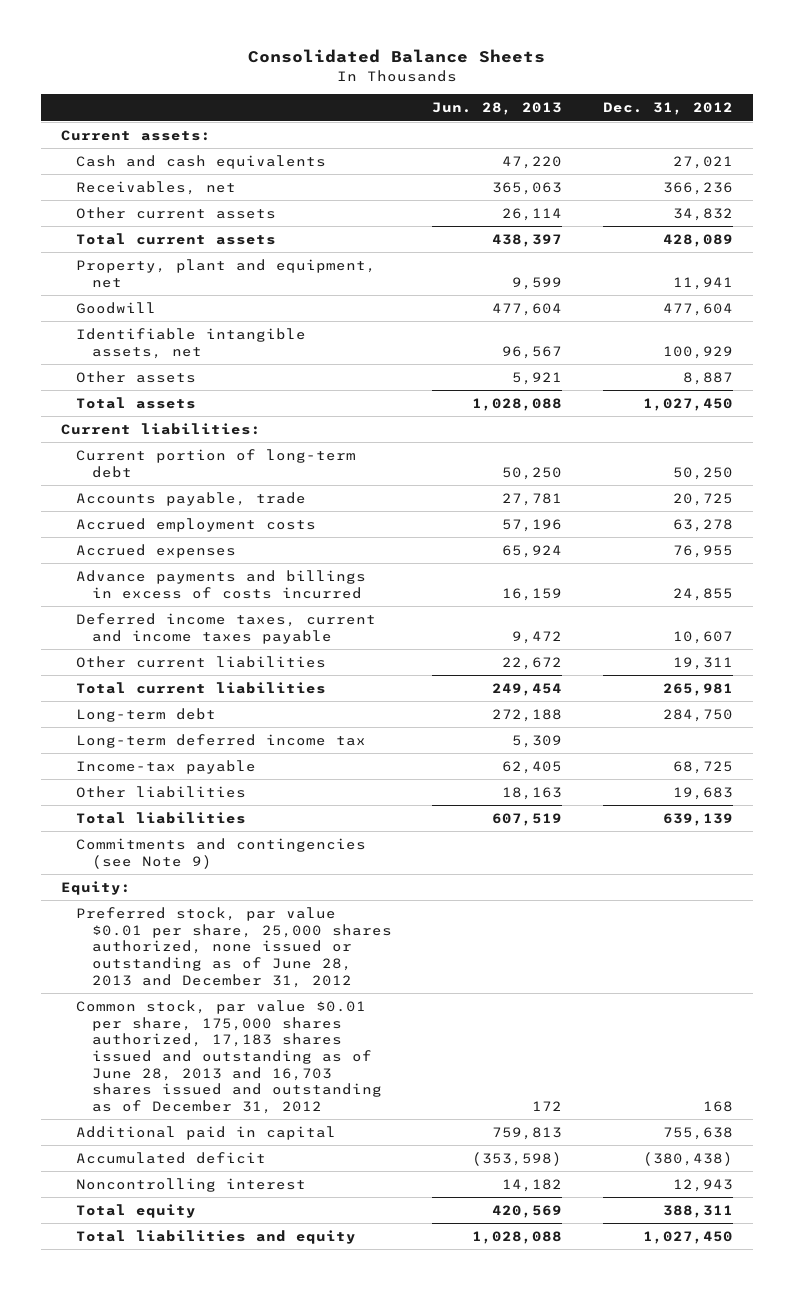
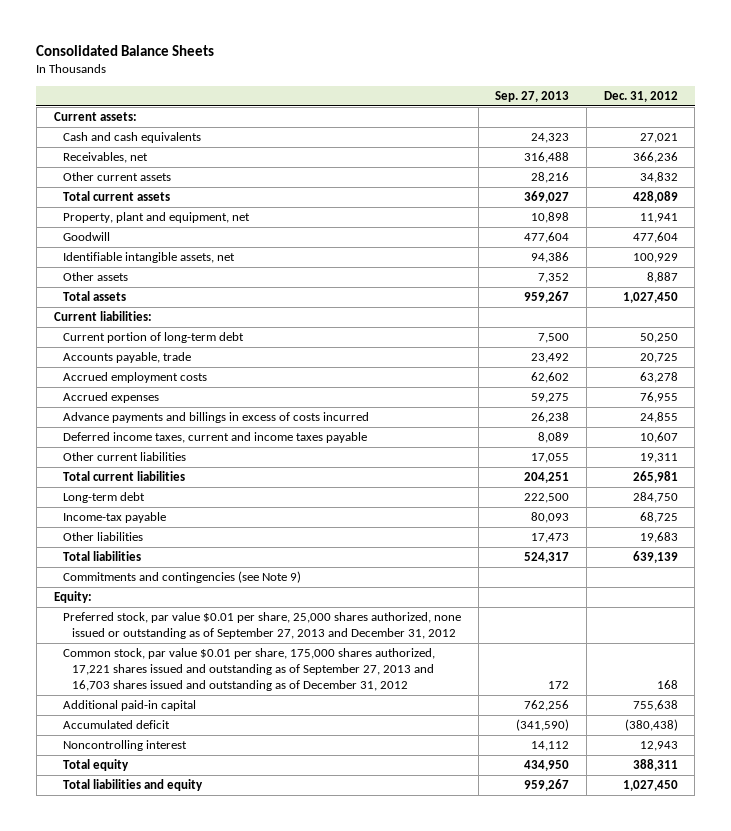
- | Jun. 28, 2013 | Dec. 31, 2012
+ | Sep. 27, 2013 | Dec. 31, 2012
- Long-term deferred income tax | 5,309 |
- Preferred stock, par value $0.01 per share, 25,000 shares authorized, none issued or outstanding as of June 28, 2013 and December 31, 2012
- Common stock, par value $0.01 per share, 175,000 shares authorized, 17,183 shares issued and outstanding as of June 28, 2013 and 16,703 shares issued and outstanding as of December 31, 2012 | 172 | 168
- Additional paid in capital | 759,813 | 755,638
+ Preferred stock, par value $0.01 per share, 25,000 shares authorized, none issued or outstanding as of September 27, 2013 and December 31, 2012
+ Common stock, par value $0.01 per share, 175,000 shares authorized, 17,221 shares issued and outstanding as of September 27, 2013 and 16,703 shares issued and outstanding as of December 31, 2012 | 172 | 168
+ Additional paid-in capital | 762,256 | 755,638

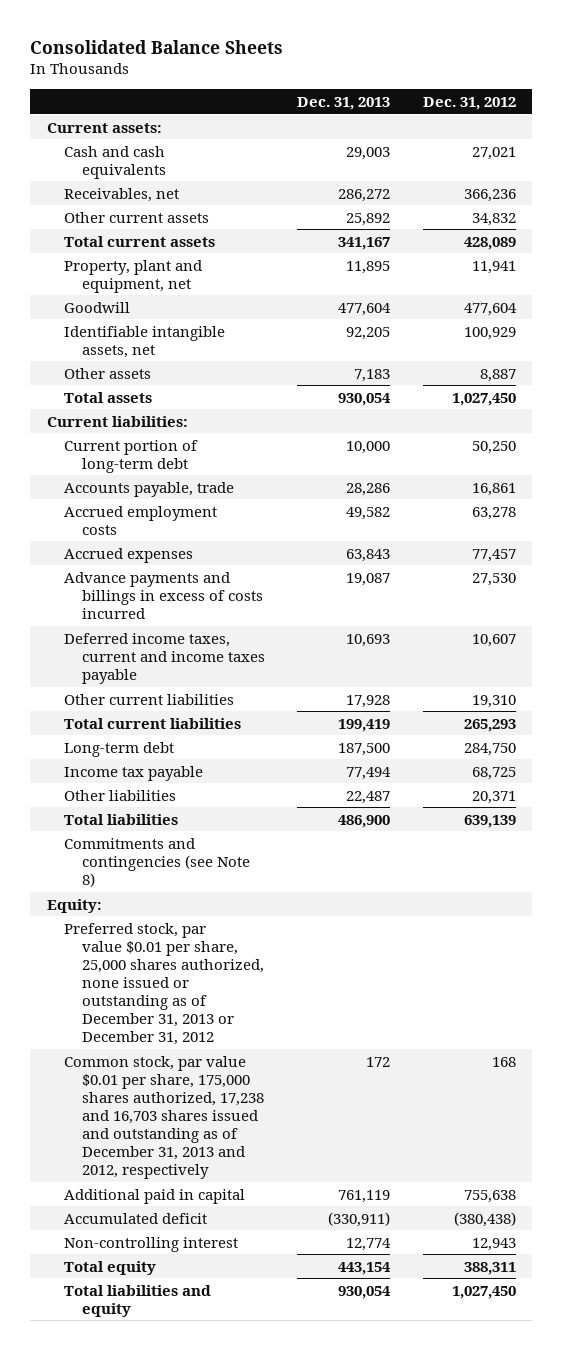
- | Sep. 27, 2013 | Dec. 31, 2012
+ | Dec. 31, 2013 | Dec. 31, 2012
- Accounts payable, trade | 23,492 | 20,725
+ Accounts payable, trade | 28,286 | 16,861
- Accrued expenses | 59,275 | 76,955
- Advance payments and billings in excess of costs incurred | 26,238 | 24,855
+ Accrued expenses | 63,843 | 77,457
+ Advance payments and billings in excess of costs incurred | 19,087 | 27,530
- Other current liabilities | 17,055 | 19,311
- Total current liabilities | 204,251 | 265,981
+ Other current liabilities | 17,928 | 19,310
+ Total current liabilities | 199,419 | 265,293
- Income-tax payable | 80,093 | 68,725
- Other liabilities | 17,473 | 19,683
+ Income tax payable | 77,494 | 68,725
+ Other liabilities | 22,487 | 20,371
- Commitments and contingencies (see Note 9)
+ Commitments and contingencies (see Note 8)
- Preferred stock, par value $0.01 per share, 25,000 shares authorized, none issued or outstanding as of September 27, 2013 and December 31, 2012
- Common stock, par value $0.01 per share, 175,000 shares authorized, 17,221 shares issued and outstanding as of September 27, 2013 and 16,703 shares issued and outstanding as of December 31, 2012 | 172 | 168
- Additional paid-in capital | 762,256 | 755,638
+ Preferred stock, par value $0.01 per share, 25,000 shares authorized, none issued or outstanding as of December 31, 2013 or December 31, 2012
+ Common stock, par value $0.01 per share, 175,000 shares authorized, 17,238 and 16,703 shares issued and outstanding as of December 31, 2013 and 2012, respectively | 172 | 168
+ Additional paid in capital | 761,119 | 755,638
- Noncontrolling interest | 14,112 | 12,943
+ Non-controlling interest | 12,774 | 12,943

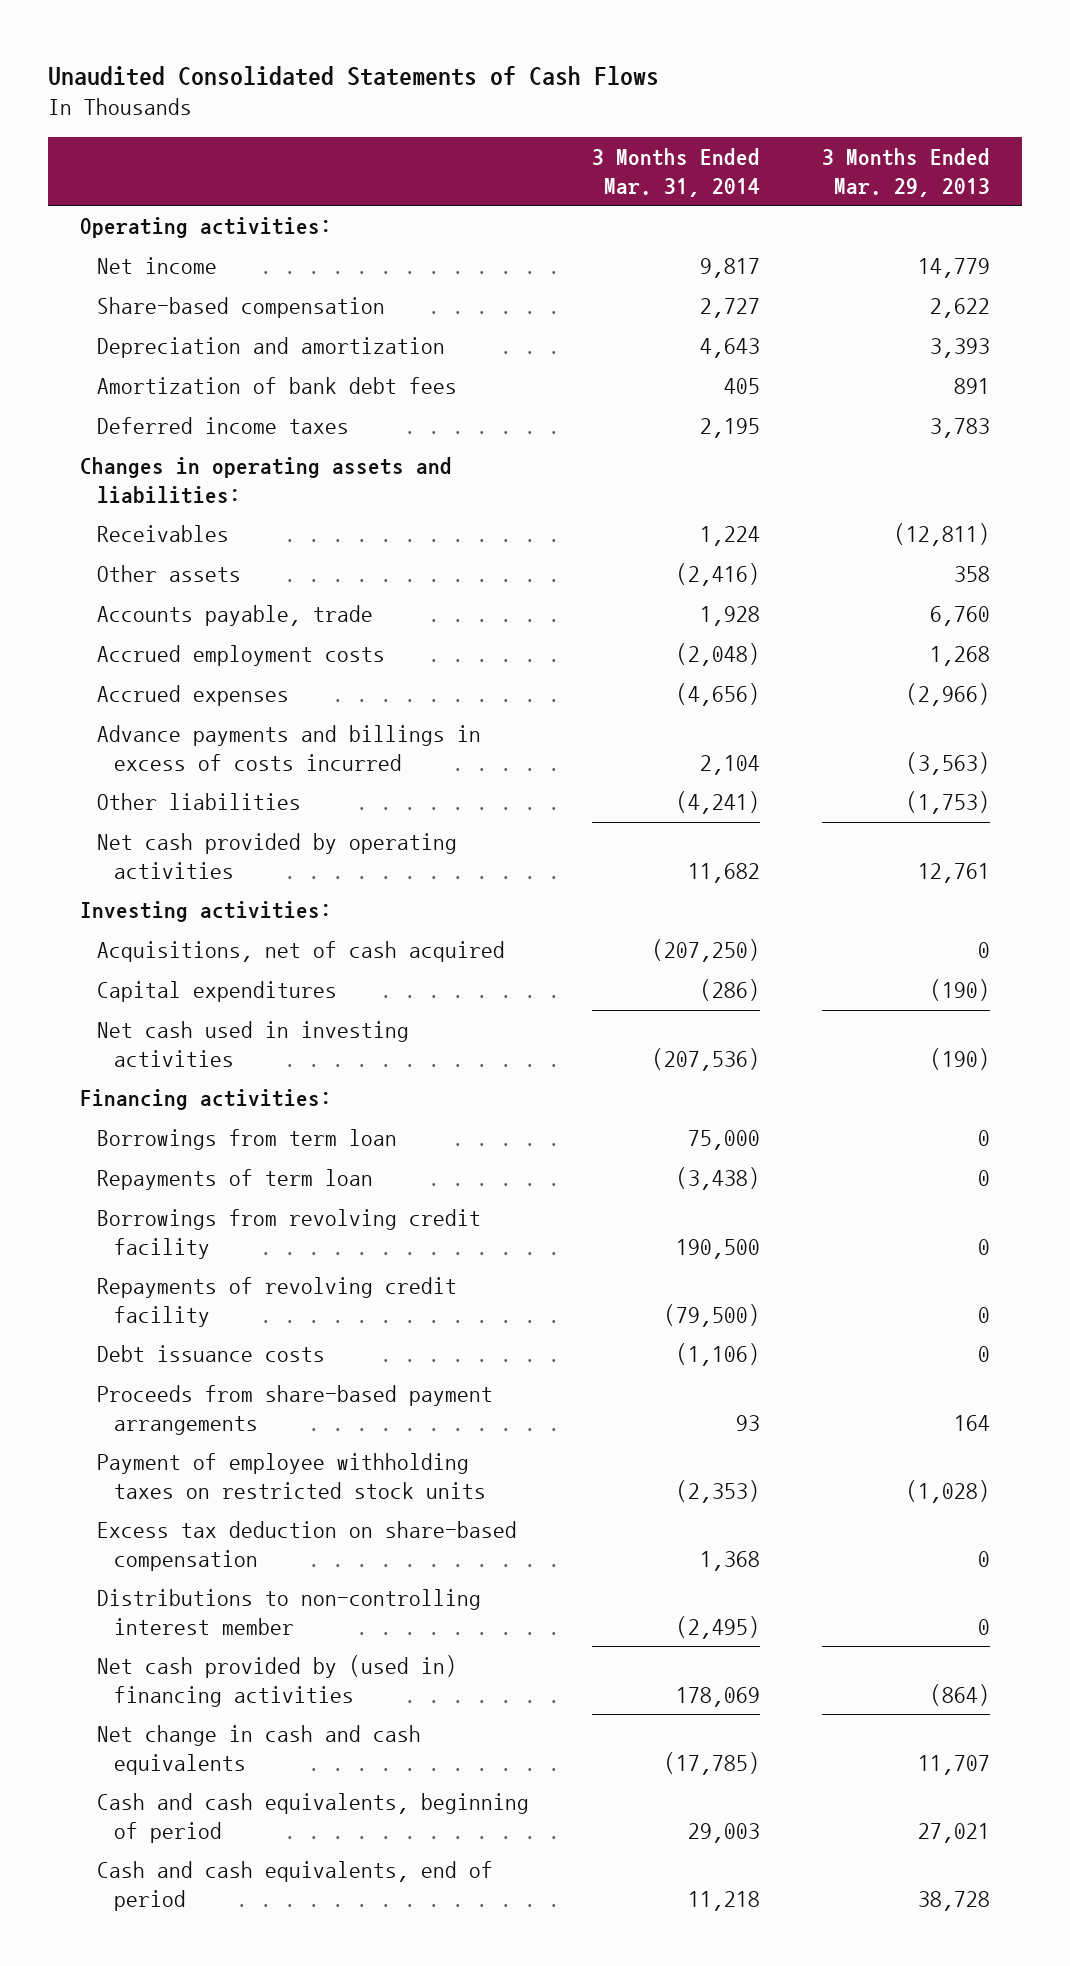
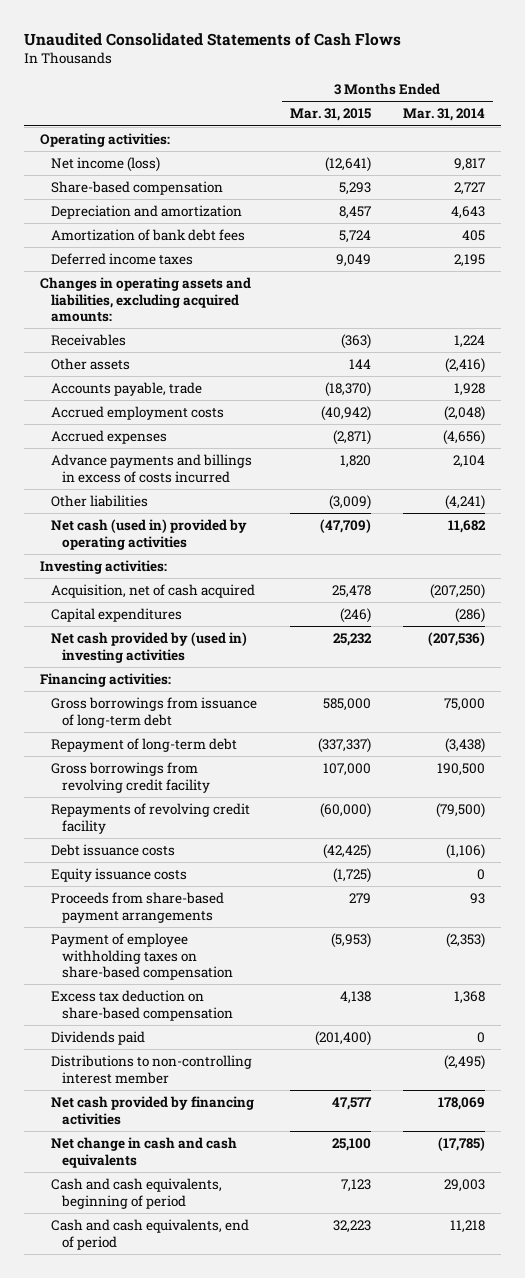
- | 3 Months Ended Mar. 31, 2014 | 3 Months Ended Mar. 29, 2013
+ | 3 Months Ended Mar. 31, 2015 | 3 Months Ended Mar. 31, 2014
- Net income | 9,817 | 14,779
+ Net income (loss) | (12,641) | 9,817
- Changes in operating assets and liabilities:
+ Changes in operating assets and liabilities, excluding acquired amounts:
- Net cash provided by operating activities | 11,682 | 12,761
+ Net cash (used in) provided by operating activities | (47,709) | 11,682
- Acquisitions, net of cash acquired | (207,250) | 0
+ Acquisition, net of cash acquired | 25,478 | (207,250)
- Net cash used in investing activities | (207,536) | (190)
+ Net cash provided by (used in) investing activities | 25,232 | (207,536)
- Borrowings from term loan | 75,000 | 0
- Repayments of term loan | (3,438) | 0
- Borrowings from revolving credit facility | 190,500 | 0
+ Gross borrowings from issuance of long-term debt | 585,000 | 75,000
+ Repayment of long-term debt | (337,337) | (3,438)
+ Gross borrowings from revolving credit facility | 107,000 | 190,500
+ Equity issuance costs | (1,725) | 0
- Payment of employee withholding taxes on restricted stock units | (2,353) | (1,028)
+ Payment of employee withholding taxes on share-based compensation | (5,953) | (2,353)
+ Dividends paid | (201,400) | 0
- Net cash provided by (used in) financing activities | 178,069 | (864)
+ Net cash provided by financing activities | 47,577 | 178,069

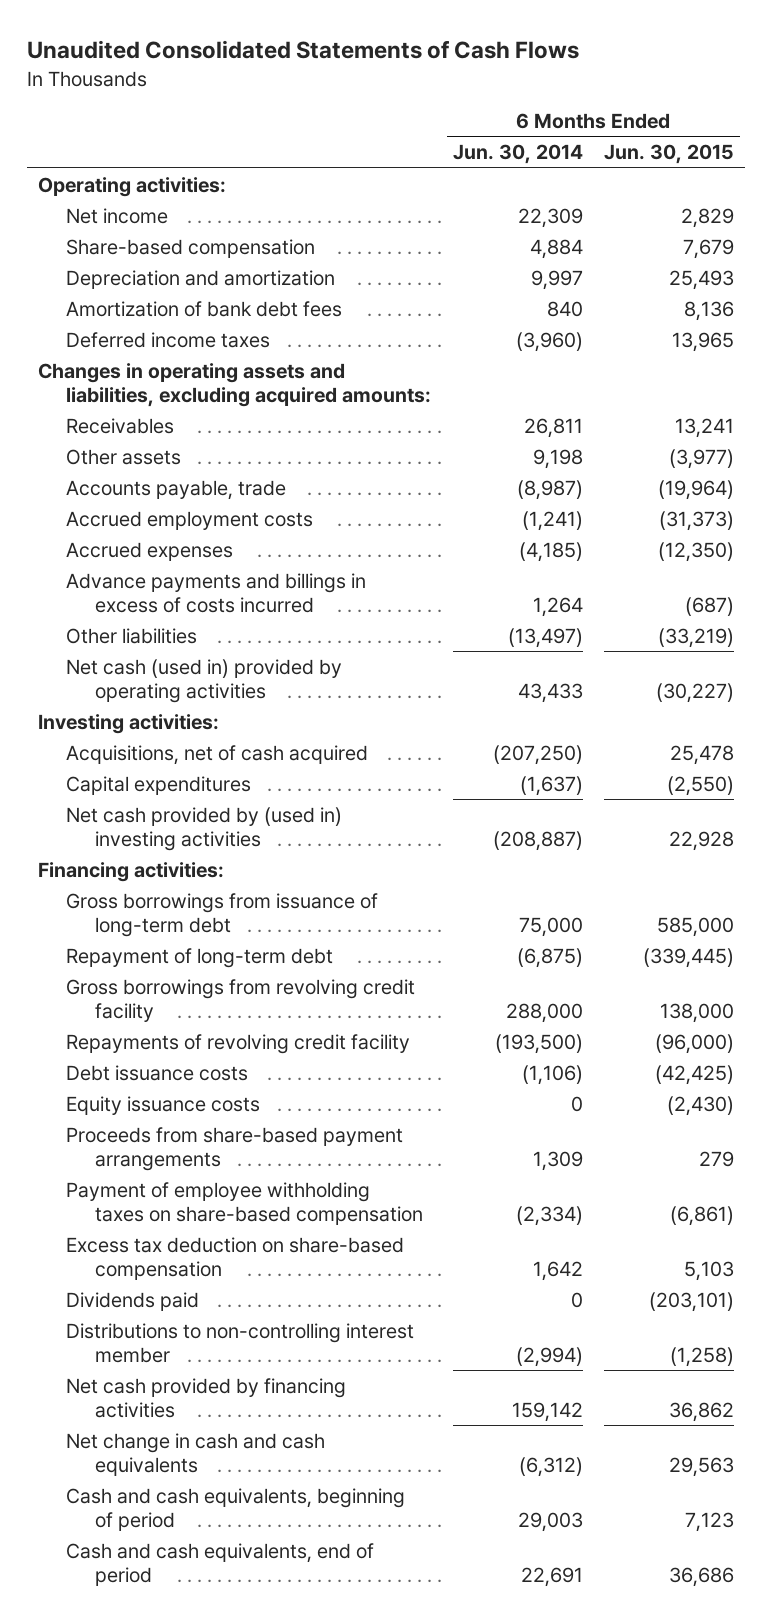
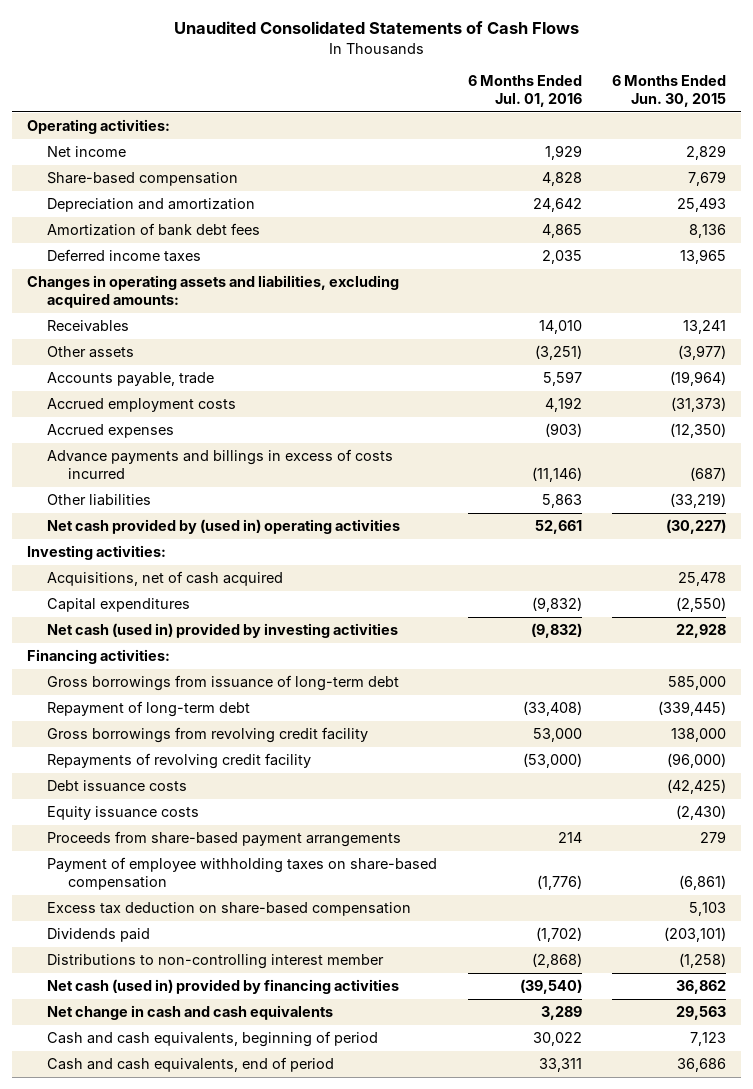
- | 6 Months Ended Jun. 30, 2014 | 6 Months Ended Jun. 30, 2015
+ | 6 Months Ended Jul. 01, 2016 | 6 Months Ended Jun. 30, 2015
- Net cash (used in) provided by operating activities | 43,433 | (30,227)
+ Net cash provided by (used in) operating activities | 52,661 | (30,227)
- Net cash provided by (used in) investing activities | (208,887) | 22,928
+ Net cash (used in) provided by investing activities | (9,832) | 22,928
- Net cash provided by financing activities | 159,142 | 36,862
+ Net cash (used in) provided by financing activities | (39,540) | 36,862

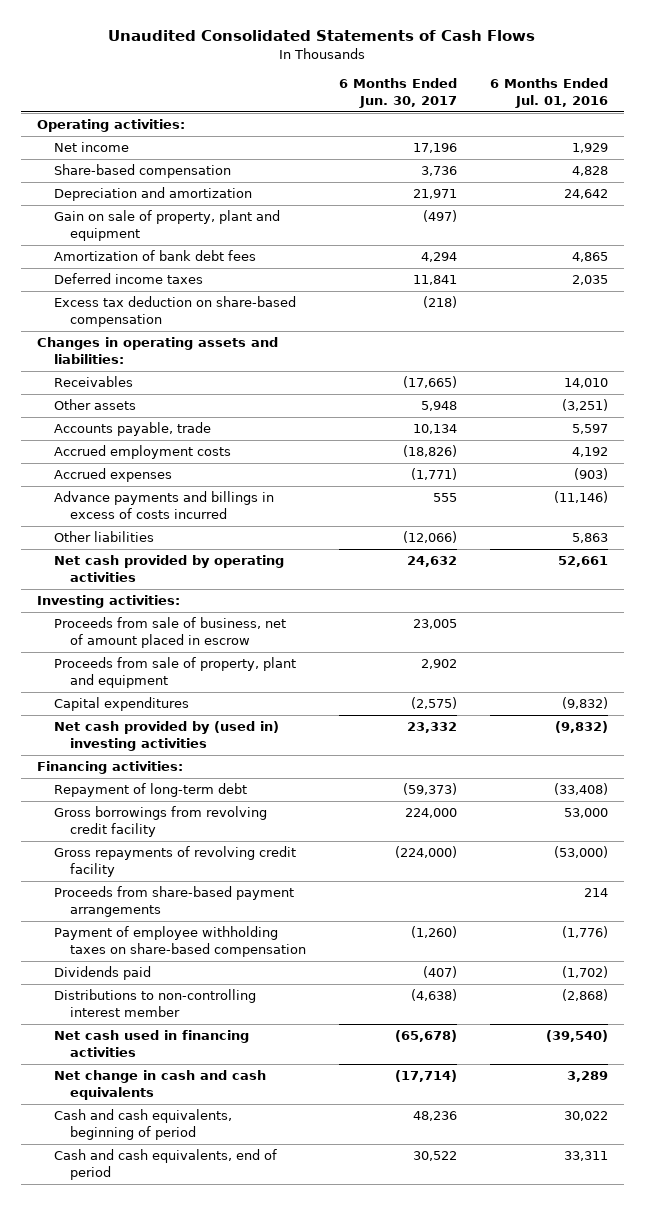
- | 6 Months Ended Jul. 01, 2016 | 6 Months Ended Jun. 30, 2015
+ | 6 Months Ended Jun. 30, 2017 | 6 Months Ended Jul. 01, 2016
+ Gain on sale of property, plant and equipment | (497) |
- Changes in operating assets and liabilities, excluding acquired amounts:
moved up: Excess tax deduction on share-based compensation | (218) |
+ Changes in operating assets and liabilities:
- Net cash provided by (used in) operating activities | 52,661 | (30,227)
+ Net cash provided by operating activities | 24,632 | 52,661
- Acquisitions, net of cash acquired | | 25,478
+ Proceeds from sale of business, net of amount placed in escrow | 23,005 |
+ Proceeds from sale of property, plant and equipment | 2,902 |
- Net cash (used in) provided by investing activities | (9,832) | 22,928
+ Net cash provided by (used in) investing activities | 23,332 | (9,832)
- Gross borrowings from issuance of long-term debt | | 585,000
- Repayments of revolving credit facility | (53,000) | (96,000)
- Debt issuance costs | | (42,425)
- Equity issuance costs | | (2,430)
+ Gross repayments of revolving credit facility | (224,000) | (53,000)
- Net cash (used in) provided by financing activities | (39,540) | 36,862
+ Net cash used in financing activities | (65,678) | (39,540)

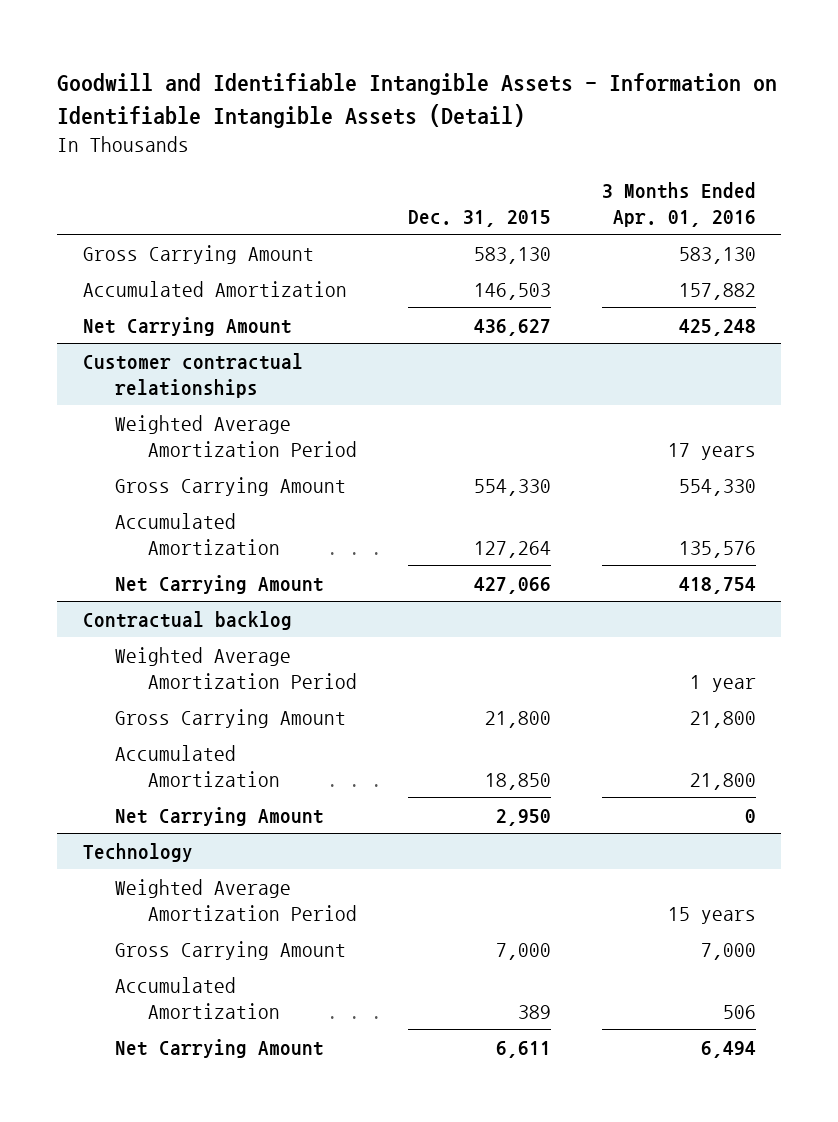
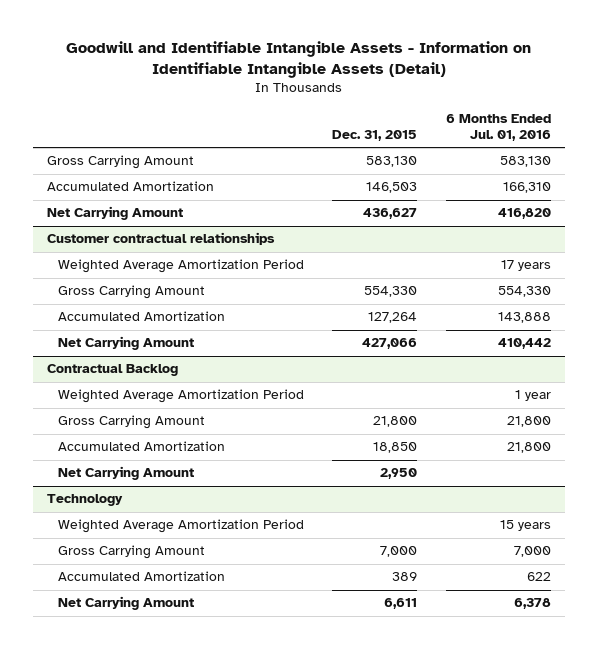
- | Dec. 31, 2015 | 3 Months Ended Apr. 01, 2016
+ | Dec. 31, 2015 | 6 Months Ended Jul. 01, 2016
- Contractual backlog
+ Contractual Backlog

